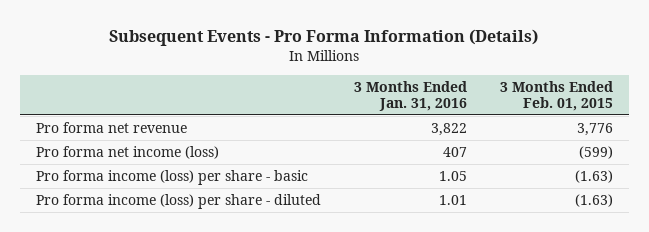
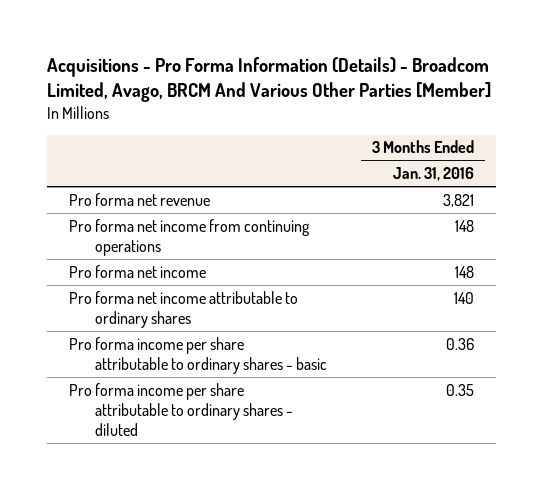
- Subsequent Events - Pro Forma Information (Details)
+ Acquisitions - Pro Forma Information (Details) - Broadcom Limited, Avago, BRCM And Various Other Parties [Member]
- | 3 Months Ended Jan. 31, 2016 | 3 Months Ended Feb. 01, 2015
+ | 3 Months Ended Jan. 31, 2016
- Pro forma net revenue | 3,822 | 3,776
- Pro forma net income (loss) | 407 | (599)
- Pro forma income (loss) per share - basic | 1.05 | (1.63)
- Pro forma income (loss) per share - diluted | 1.01 | (1.63)
+ Pro forma net revenue | 3,821
+ Pro forma net income from continuing operations | 148
+ Pro forma net income | 148
+ Pro forma net income attributable to ordinary shares | 140
+ Pro forma income per share attributable to ordinary shares - basic | 0.36
+ Pro forma income per share attributable to ordinary shares - diluted | 0.35

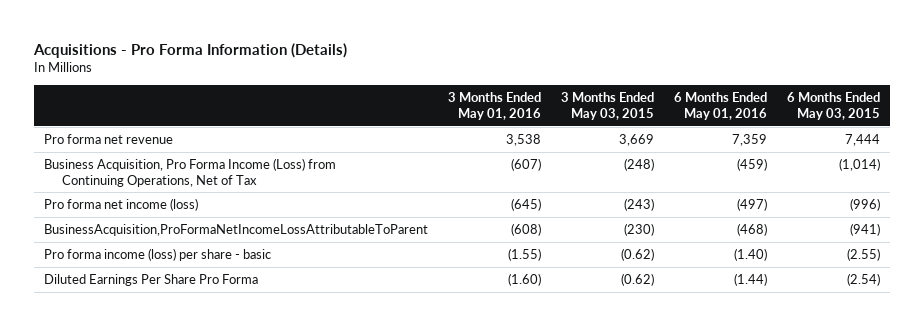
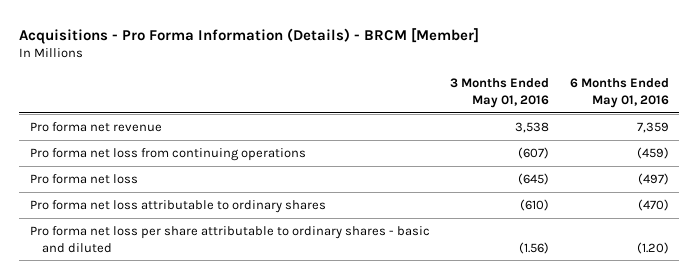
- Acquisitions - Pro Forma Information (Details)
+ Acquisitions - Pro Forma Information (Details) - BRCM [Member]
- | 3 Months Ended May 01, 2016 | 3 Months Ended May 03, 2015 | 6 Months Ended May 01, 2016 | 6 Months Ended May 03, 2015
+ | 3 Months Ended May 01, 2016 | 6 Months Ended May 01, 2016
- Business Acquisition, Pro Forma Income (Loss) from Continuing Operations, Net of Tax | (607) | (248) | (459) | (1,014)
- Pro forma net income (loss) | (645) | (243) | (497) | (996)
- BusinessAcquisition,ProFormaNetIncomeLossAttributableToParent | (608) | (230) | (468) | (941)
- Pro forma income (loss) per share - basic | (1.55) | (0.62) | (1.40) | (2.55)
- Diluted Earnings Per Share Pro Forma | (1.60) | (0.62) | (1.44) | (2.54)
+ Pro forma net loss from continuing operations | (607) | (459)
+ Pro forma net loss | (645) | (497)
+ Pro forma net loss attributable to ordinary shares | (610) | (470)
+ Pro forma net loss per share attributable to ordinary shares - basic and diluted | (1.56) | (1.20)

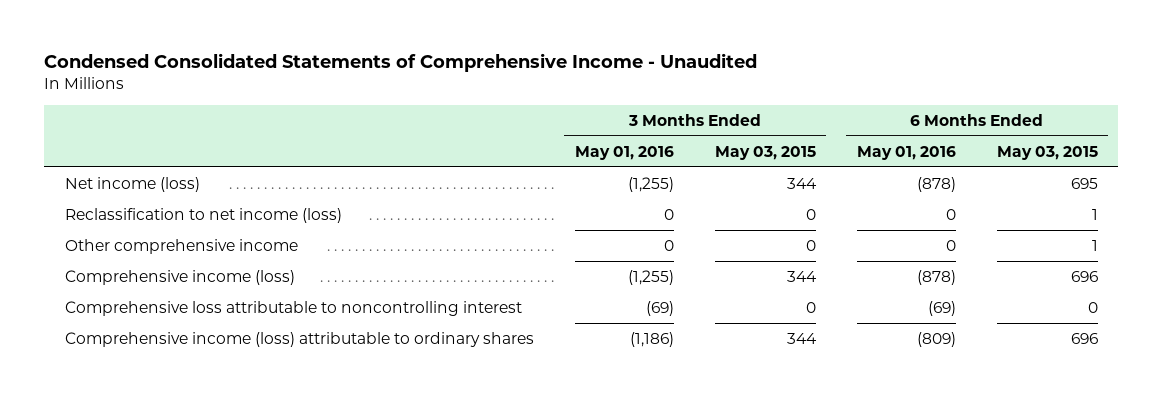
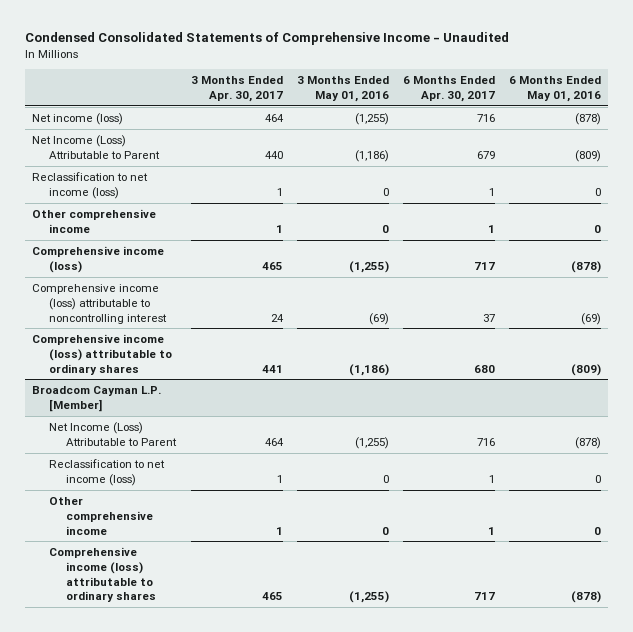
- | 3 Months Ended May 01, 2016 | 3 Months Ended May 03, 2015 | 6 Months Ended May 01, 2016 | 6 Months Ended May 03, 2015
+ | 3 Months Ended Apr. 30, 2017 | 3 Months Ended May 01, 2016 | 6 Months Ended Apr. 30, 2017 | 6 Months Ended May 01, 2016
+ Net Income (Loss) Attributable to Parent | 440 | (1,186) | 679 | (809)
- Comprehensive loss attributable to noncontrolling interest | (69) | 0 | (69) | 0
+ Comprehensive income (loss) attributable to noncontrolling interest | 24 | (69) | 37 | (69)
+ Broadcom Cayman L.P. [Member]
+ Net Income (Loss) Attributable to Parent | 464 | (1,255) | 716 | (878)
+ Reclassification to net income (loss) | 1 | 0 | 1 | 0
+ Other comprehensive income | 1 | 0 | 1 | 0
+ Comprehensive income (loss) attributable to ordinary shares | 465 | (1,255) | 717 | (878)

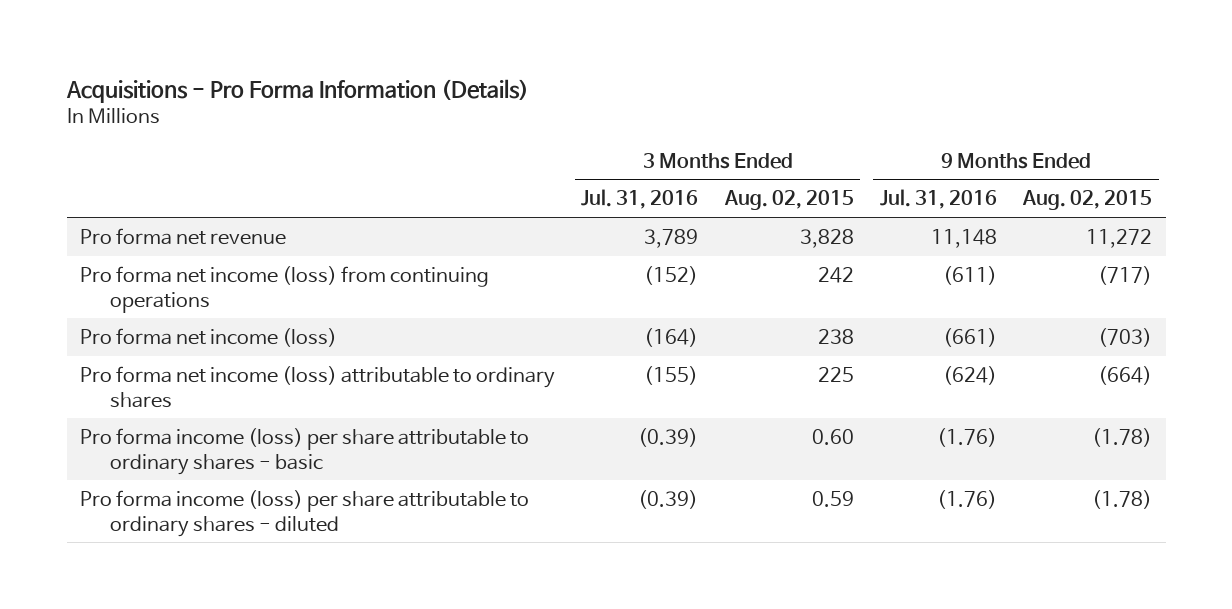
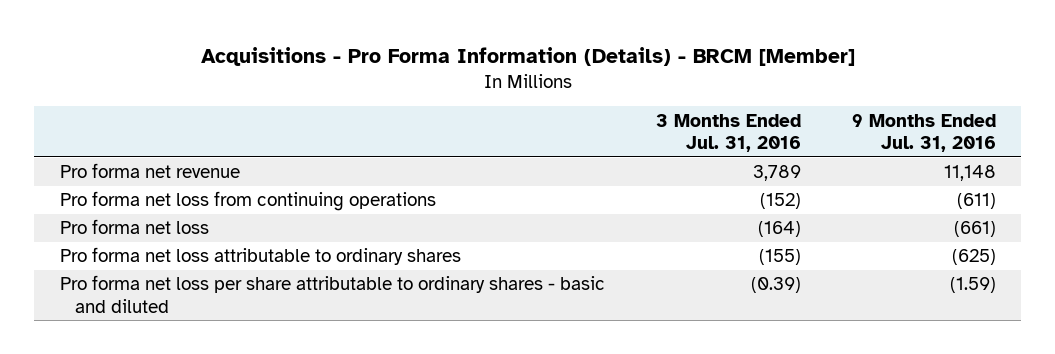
- Acquisitions - Pro Forma Information (Details)
+ Acquisitions - Pro Forma Information (Details) - BRCM [Member]
- | 3 Months Ended Jul. 31, 2016 | 3 Months Ended Aug. 02, 2015 | 9 Months Ended Jul. 31, 2016 | 9 Months Ended Aug. 02, 2015
+ | 3 Months Ended Jul. 31, 2016 | 9 Months Ended Jul. 31, 2016
- Pro forma net income (loss) from continuing operations | (152) | 242 | (611) | (717)
- Pro forma net income (loss) | (164) | 238 | (661) | (703)
- Pro forma net income (loss) attributable to ordinary shares | (155) | 225 | (624) | (664)
- Pro forma income (loss) per share attributable to ordinary shares - basic | (0.39) | 0.60 | (1.76) | (1.78)
- Pro forma income (loss) per share attributable to ordinary shares - diluted | (0.39) | 0.59 | (1.76) | (1.78)
+ Pro forma net loss from continuing operations | (152) | (611)
+ Pro forma net loss | (164) | (661)
+ Pro forma net loss attributable to ordinary shares | (155) | (625)
+ Pro forma net loss per share attributable to ordinary shares - basic and diluted | (0.39) | (1.59)

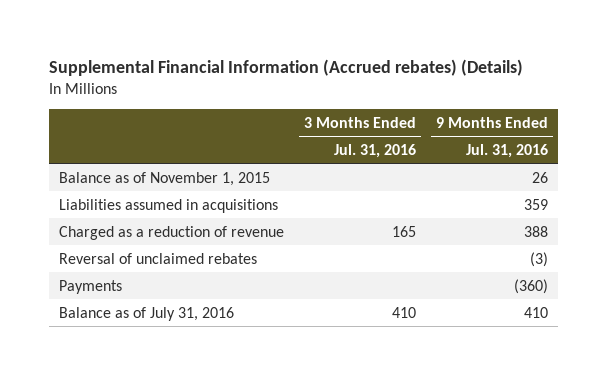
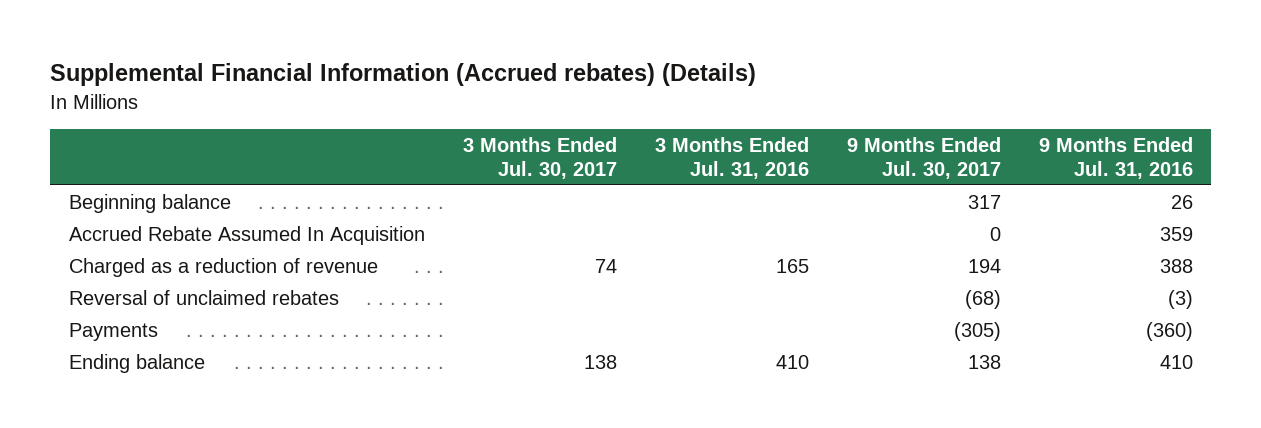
- | 3 Months Ended Jul. 31, 2016 | 9 Months Ended Jul. 31, 2016
+ | 3 Months Ended Jul. 30, 2017 | 3 Months Ended Jul. 31, 2016 | 9 Months Ended Jul. 30, 2017 | 9 Months Ended Jul. 31, 2016
- Balance as of November 1, 2015 | | 26
- Liabilities assumed in acquisitions | | 359
+ Beginning balance | | | 317 | 26
+ Accrued Rebate Assumed In Acquisition | | | 0 | 359
- Balance as of July 31, 2016 | 410 | 410
+ Ending balance | 138 | 410 | 138 | 410

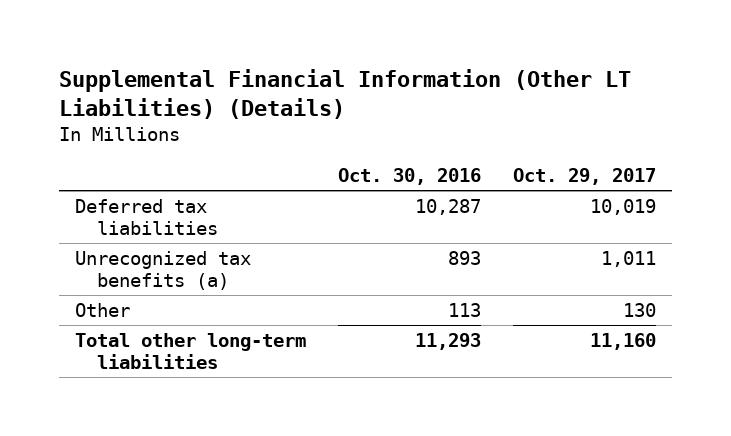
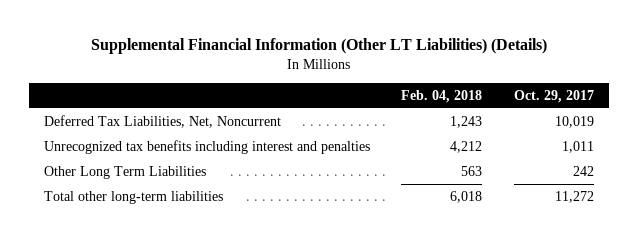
- | Oct. 30, 2016 | Oct. 29, 2017
+ | Feb. 04, 2018 | Oct. 29, 2017
- Deferred tax liabilities | 10,287 | 10,019
- Unrecognized tax benefits (a) | 893 | 1,011
- Other | 113 | 130
- Total other long-term liabilities | 11,293 | 11,160
+ Deferred Tax Liabilities, Net, Noncurrent | 1,243 | 10,019
+ Unrecognized tax benefits including interest and penalties | 4,212 | 1,011
+ Other Long Term Liabilities | 563 | 242
+ Total other long-term liabilities | 6,018 | 11,272

